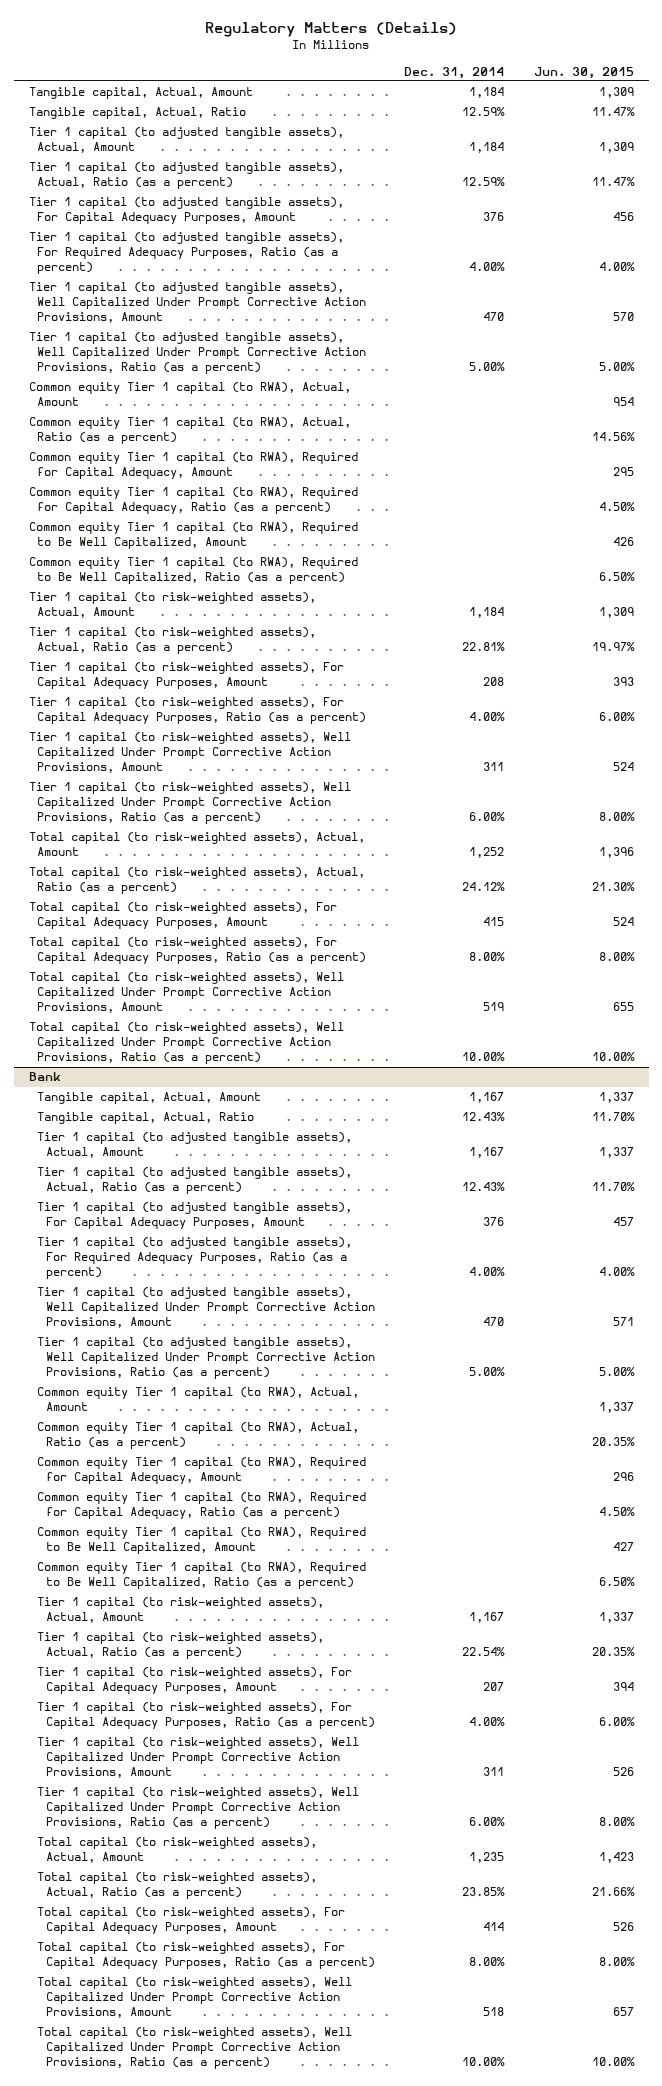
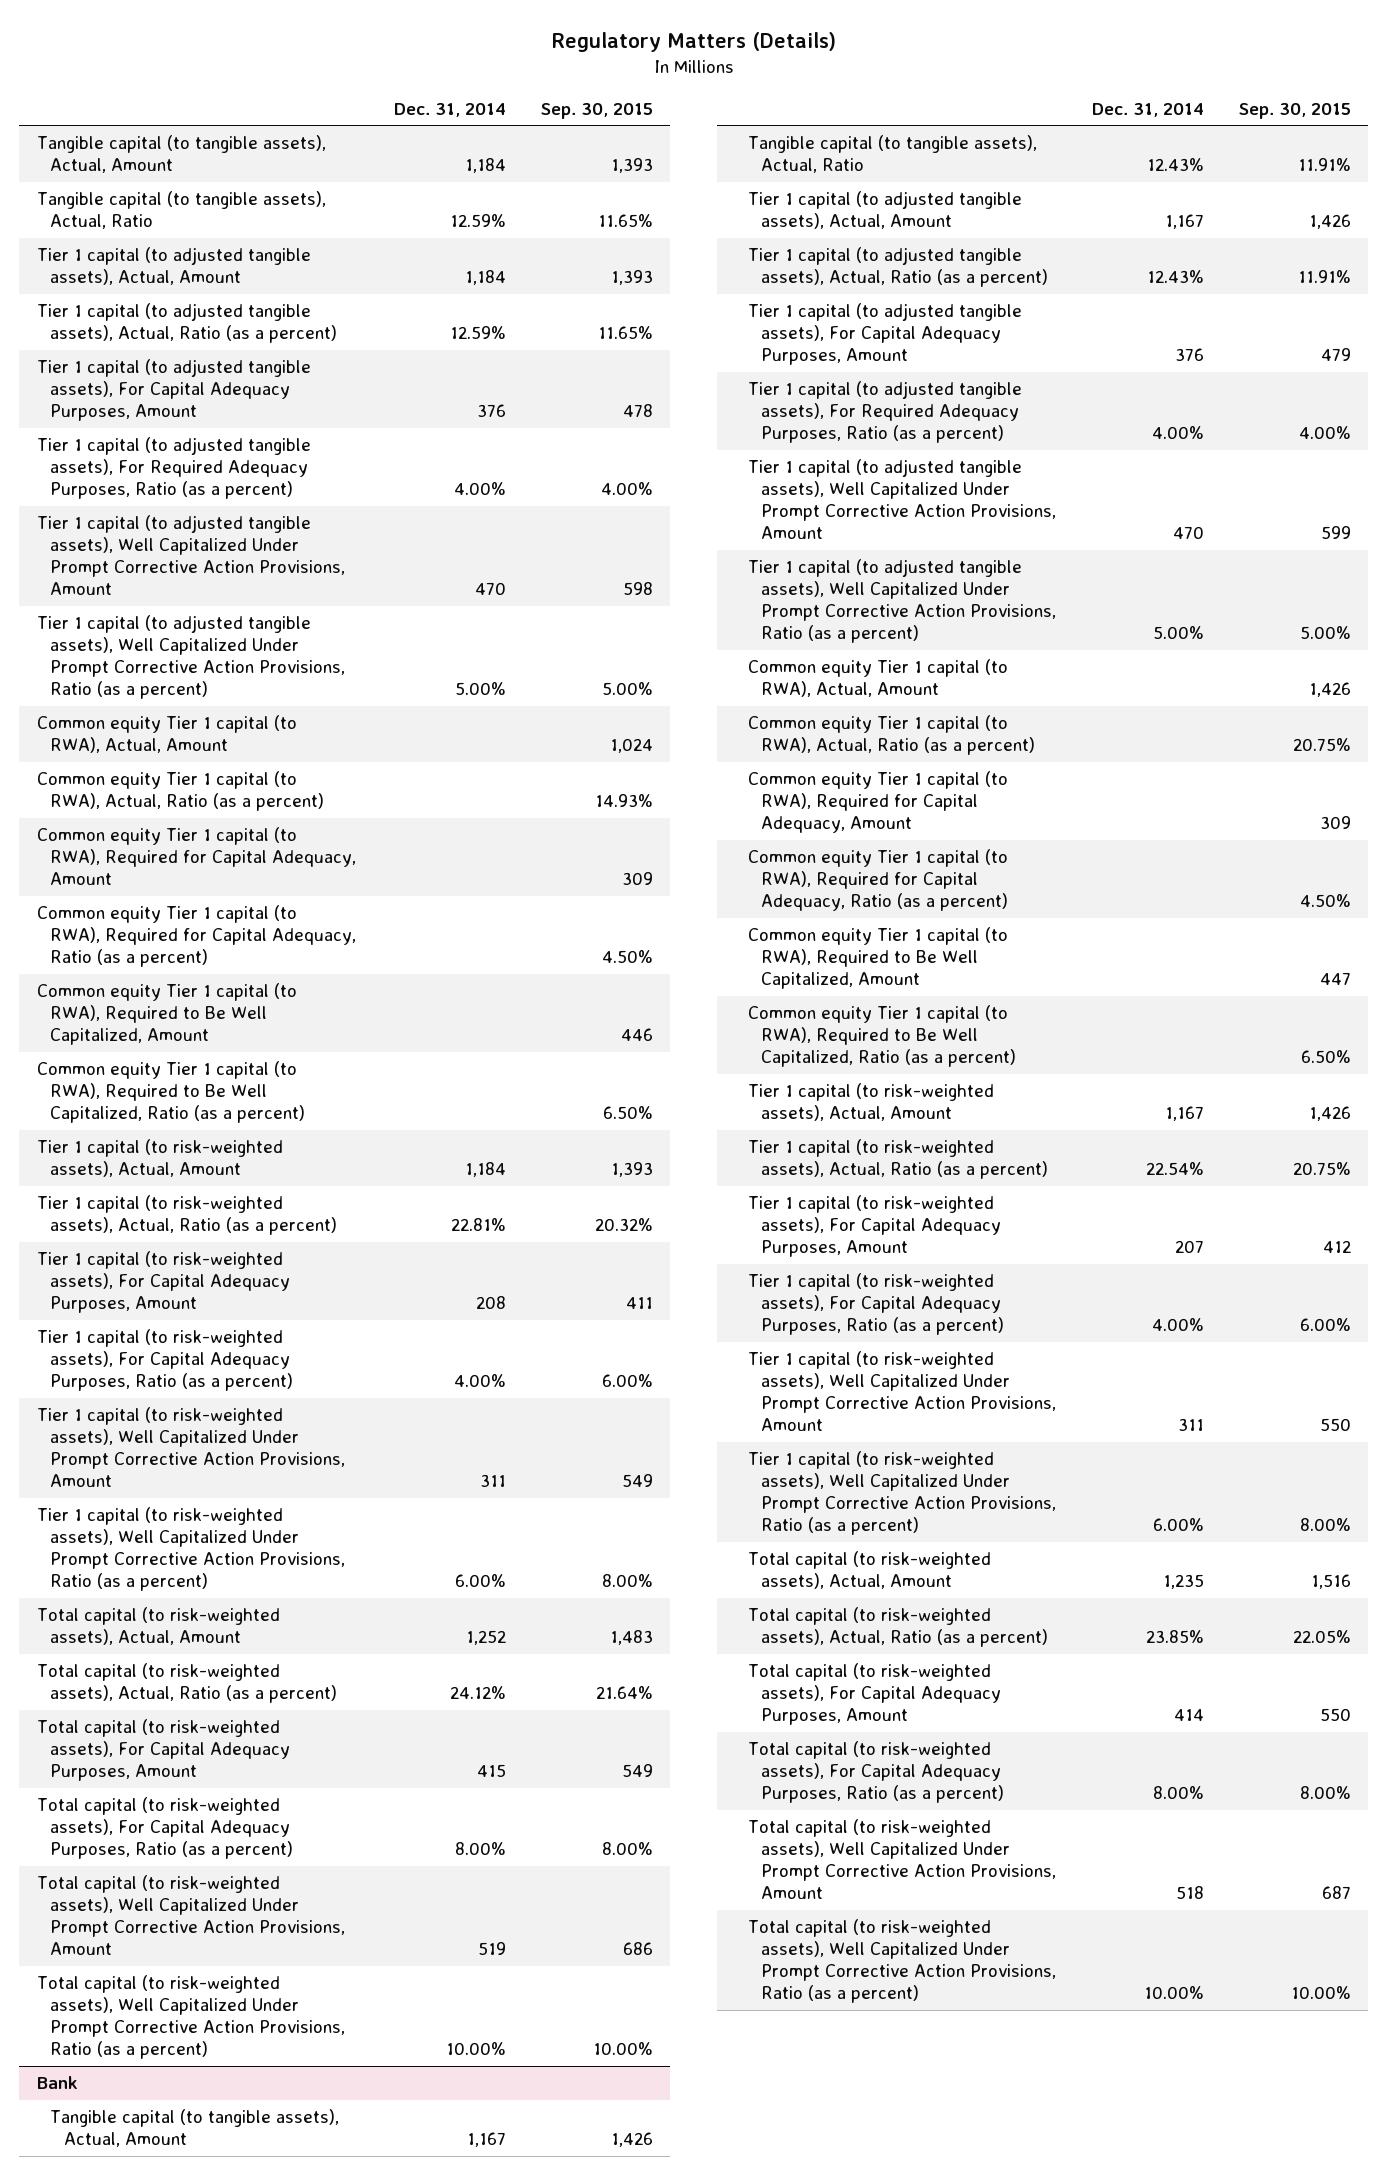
- | Dec. 31, 2014 | Jun. 30, 2015
+ | Dec. 31, 2014 | Sep. 30, 2015
- Tangible capital, Actual, Amount | 1,184 | 1,309
- Tangible capital, Actual, Ratio | 12.59% | 11.47%
+ Tangible capital (to tangible assets), Actual, Amount | 1,184 | 1,393
+ Tangible capital (to tangible assets), Actual, Ratio | 12.59% | 11.65%
@ Bank
- Tangible capital, Actual, Amount | 1,167 | 1,337
- Tangible capital, Actual, Ratio | 12.43% | 11.70%
+ Tangible capital (to tangible assets), Actual, Amount | 1,167 | 1,426
+ Tangible capital (to tangible assets), Actual, Ratio | 12.43% | 11.91%

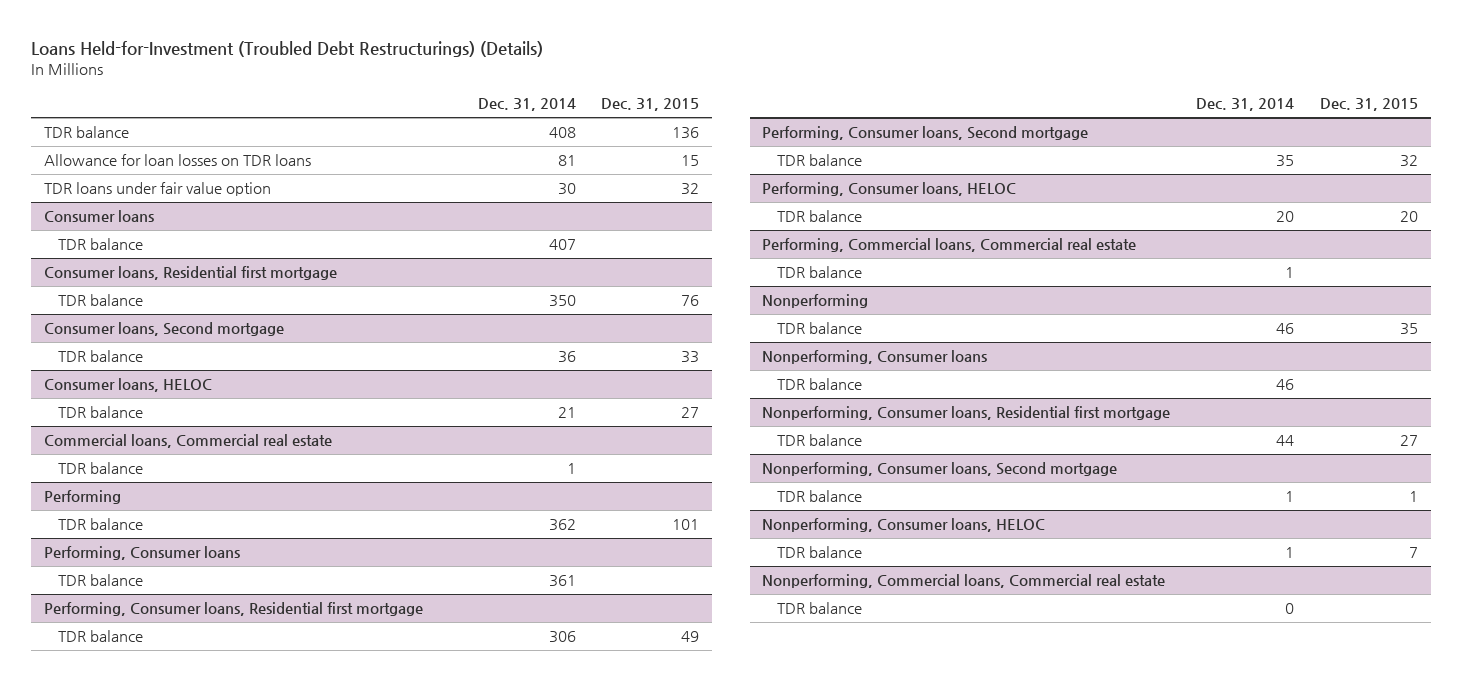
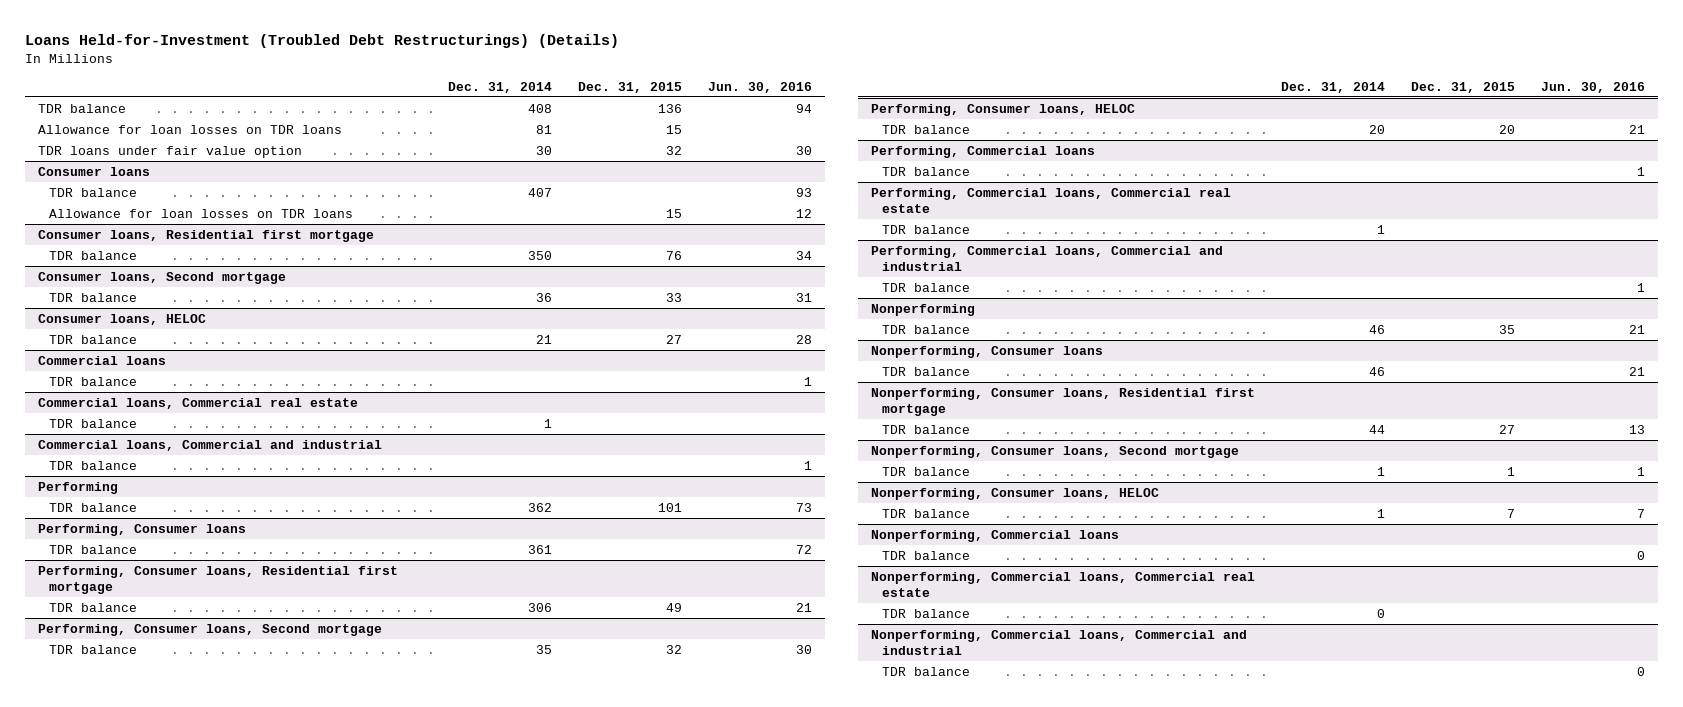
- | Dec. 31, 2014 | Dec. 31, 2015
+ | Dec. 31, 2014 | Dec. 31, 2015 | Jun. 30, 2016
@ Consumer loans
+ Allowance for loan losses on TDR loans | | 15 | 12
+ Commercial loans
+ TDR balance | | | 1
+ Commercial loans, Commercial and industrial
+ TDR balance | | | 1
+ Performing, Commercial loans
+ TDR balance | | | 1
+ Performing, Commercial loans, Commercial and industrial
+ TDR balance | | | 1
+ Nonperforming, Commercial loans
+ TDR balance | | | 0
+ Nonperforming, Commercial loans, Commercial and industrial
+ TDR balance | | | 0

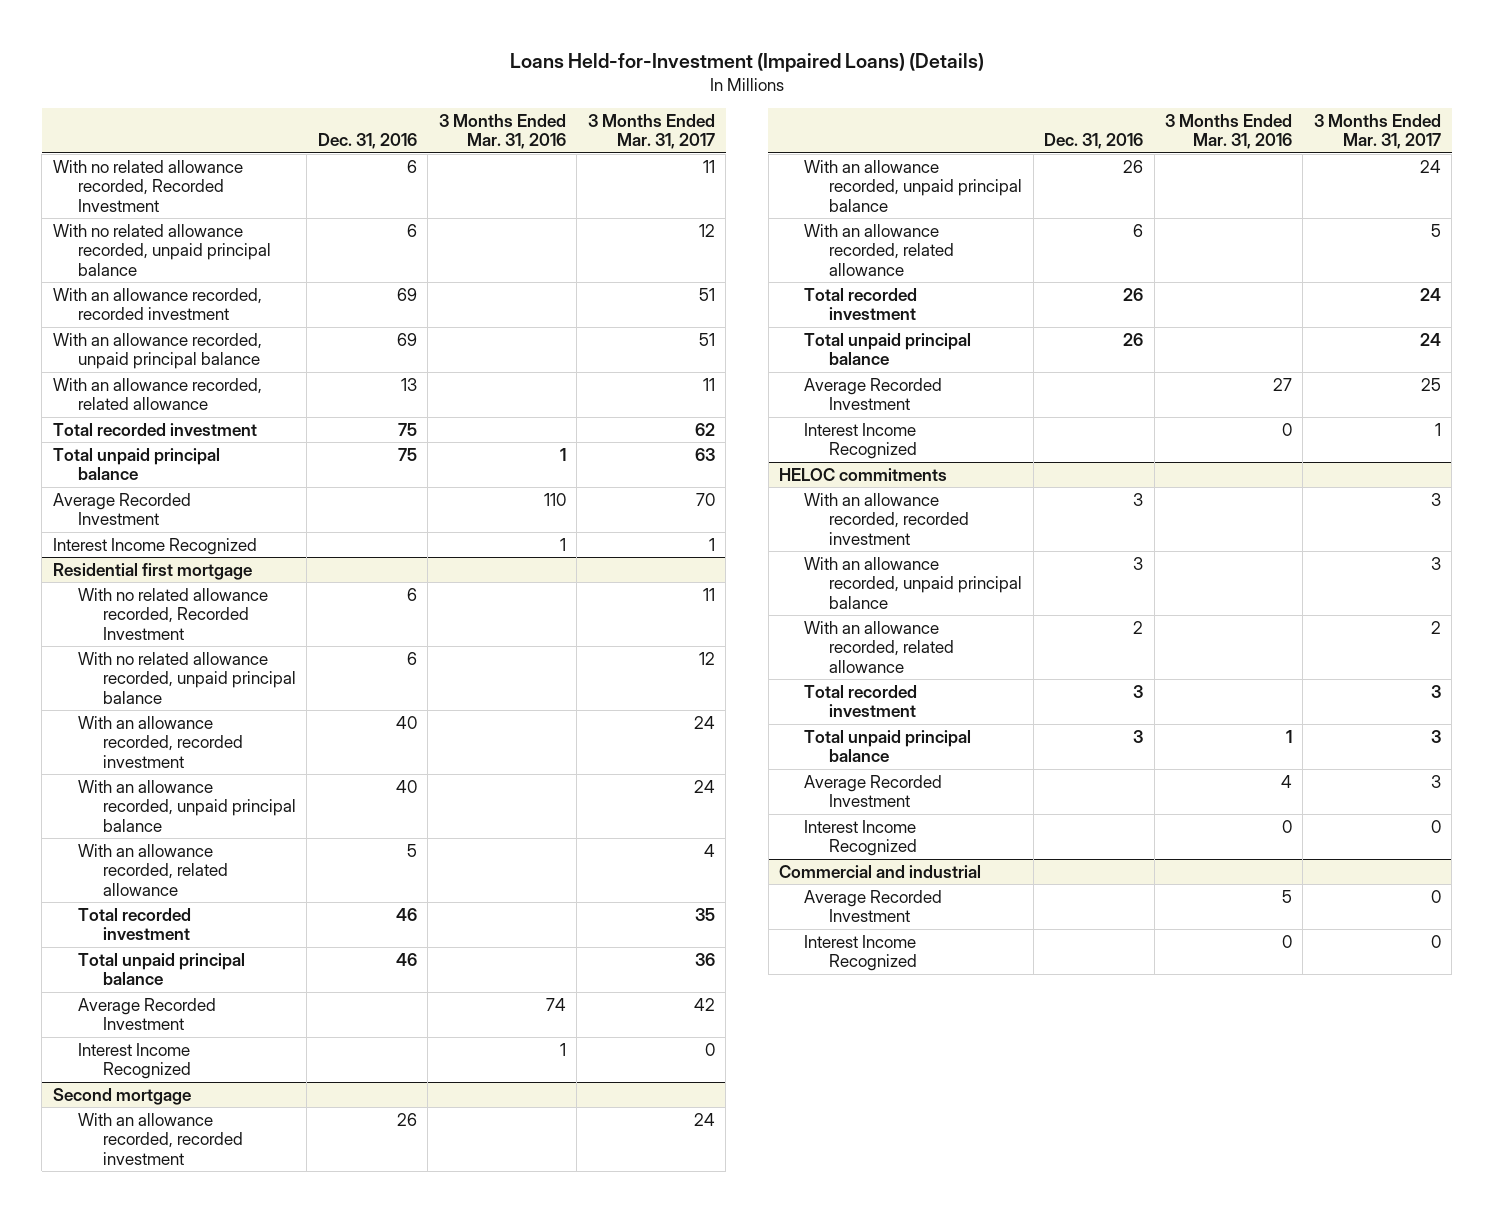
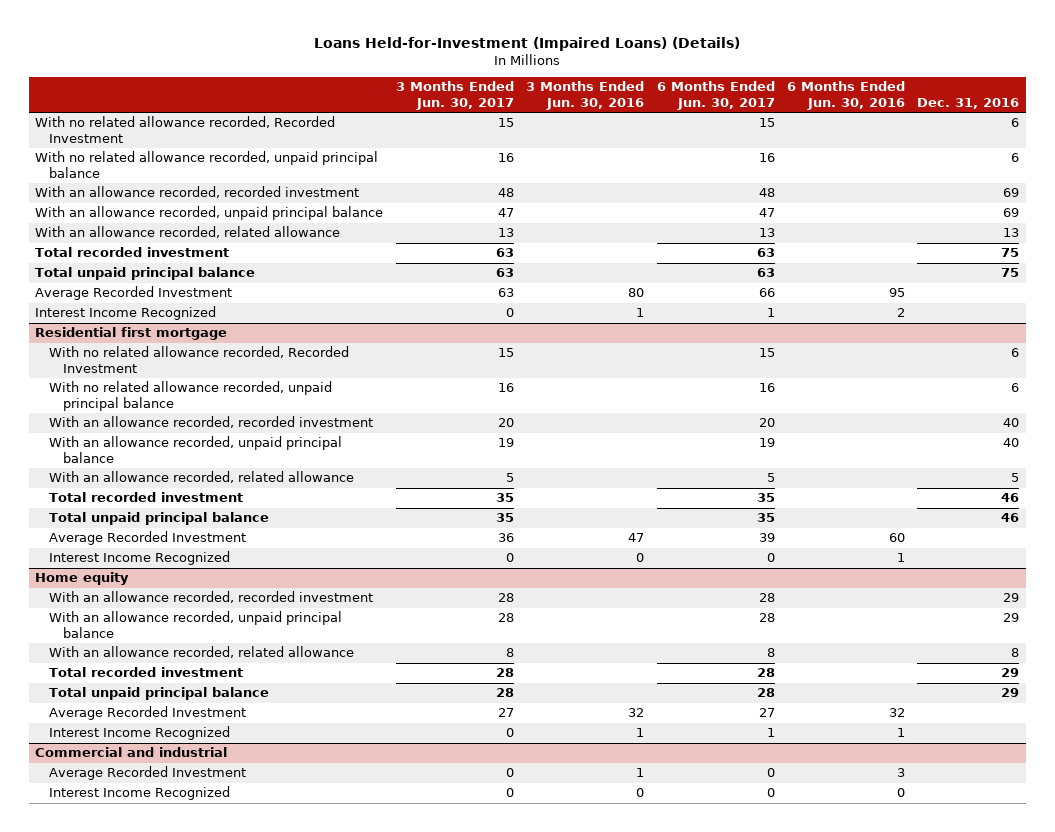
- | Dec. 31, 2016 | 3 Months Ended Mar. 31, 2016 | 3 Months Ended Mar. 31, 2017
+ | 3 Months Ended Jun. 30, 2017 | 3 Months Ended Jun. 30, 2016 | 6 Months Ended Jun. 30, 2017 | 6 Months Ended Jun. 30, 2016 | Dec. 31, 2016
- Second mortgage
- With an allowance recorded, recorded investment | 26 | | 24
- With an allowance recorded, unpaid principal balance | 26 | | 24
- With an allowance recorded, related allowance | 6 | | 5
- Total recorded investment | 26 | | 24
- Total unpaid principal balance | 26 | | 24
- Average Recorded Investment | | 27 | 25
- Interest Income Recognized | | 0 | 1
- HELOC commitments
- With an allowance recorded, recorded investment | 3 | | 3
- With an allowance recorded, unpaid principal balance | 3 | | 3
- With an allowance recorded, related allowance | 2 | | 2
- Total recorded investment | 3 | | 3
- Total unpaid principal balance | 3 | 1 | 3
+ Home equity
+ With an allowance recorded, recorded investment | 28 | | 28 | | 29
+ With an allowance recorded, unpaid principal balance | 28 | | 28 | | 29
+ With an allowance recorded, related allowance | 8 | | 8 | | 8
+ Total recorded investment | 28 | | 28 | | 29
+ Total unpaid principal balance | 28 | | 28 | | 29

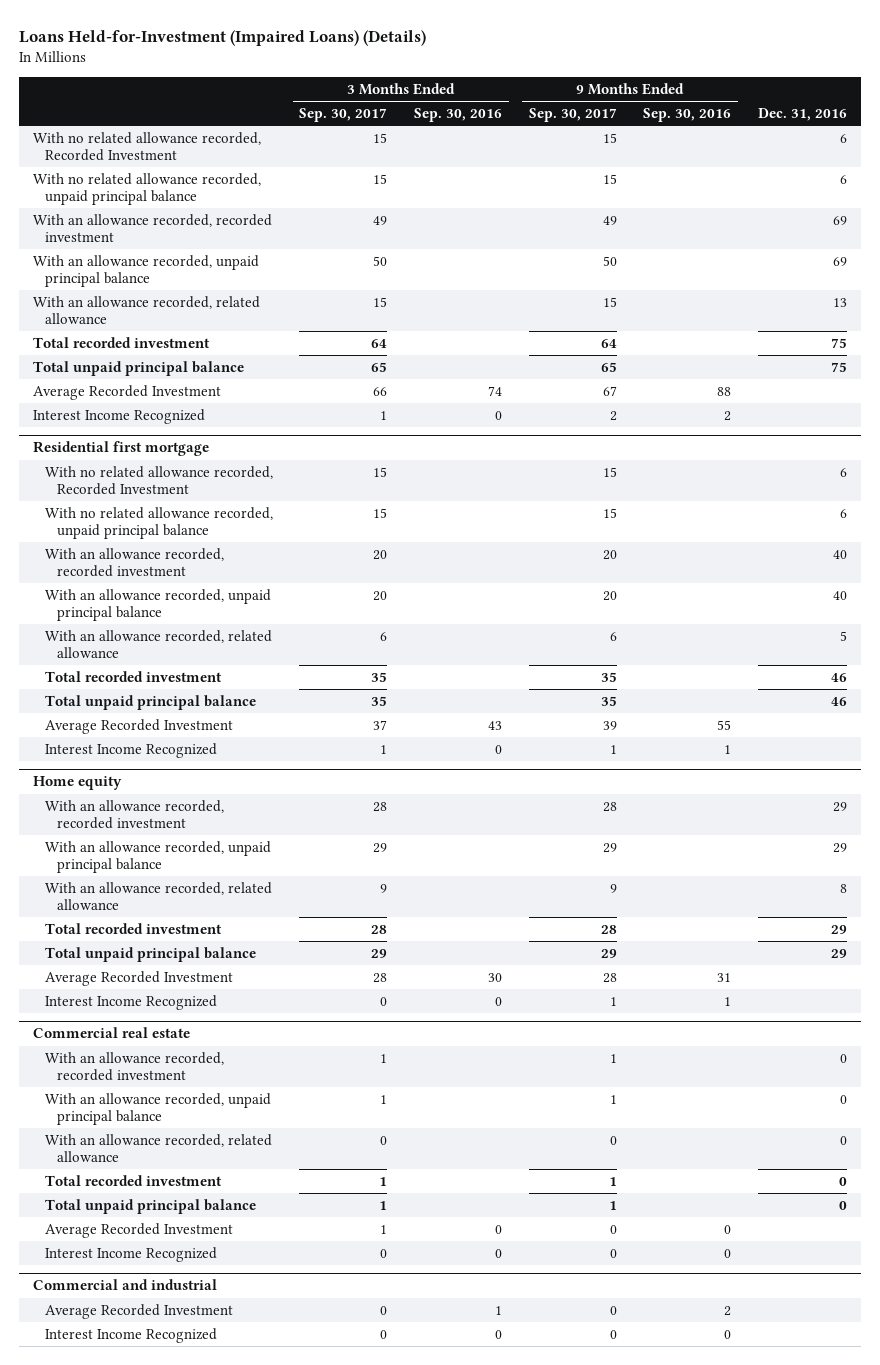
- | 3 Months Ended Jun. 30, 2017 | 3 Months Ended Jun. 30, 2016 | 6 Months Ended Jun. 30, 2017 | 6 Months Ended Jun. 30, 2016 | Dec. 31, 2016
+ | 3 Months Ended Sep. 30, 2017 | 3 Months Ended Sep. 30, 2016 | 9 Months Ended Sep. 30, 2017 | 9 Months Ended Sep. 30, 2016 | Dec. 31, 2016
+ Commercial real estate
+ With an allowance recorded, recorded investment | 1 | | 1 | | 0
+ With an allowance recorded, unpaid principal balance | 1 | | 1 | | 0
+ With an allowance recorded, related allowance | 0 | | 0 | | 0
+ Total recorded investment | 1 | | 1 | | 0
+ Total unpaid principal balance | 1 | | 1 | | 0
+ Average Recorded Investment | 1 | 0 | 0 | 0 |
+ Interest Income Recognized | 0 | 0 | 0 | 0 |

